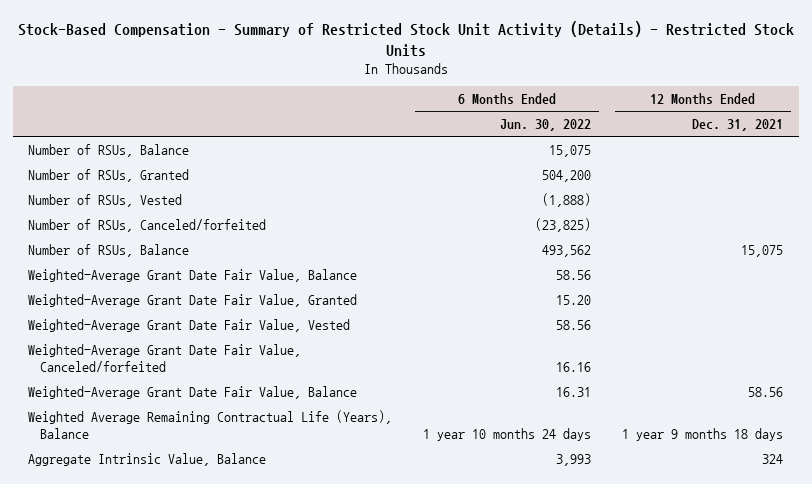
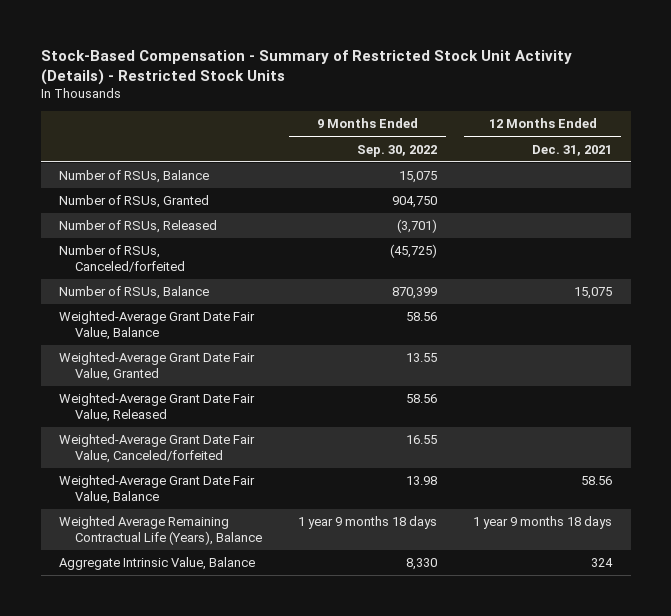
- | 6 Months Ended Jun. 30, 2022 | 12 Months Ended Dec. 31, 2021
+ | 9 Months Ended Sep. 30, 2022 | 12 Months Ended Dec. 31, 2021
- Number of RSUs, Vested | (1,888) |
+ Number of RSUs, Released | (3,701) |
- Weighted-Average Grant Date Fair Value, Vested | 58.56 |
+ Weighted-Average Grant Date Fair Value, Released | 58.56 |

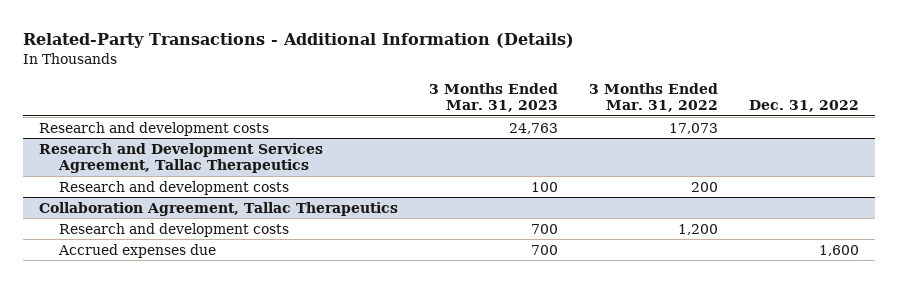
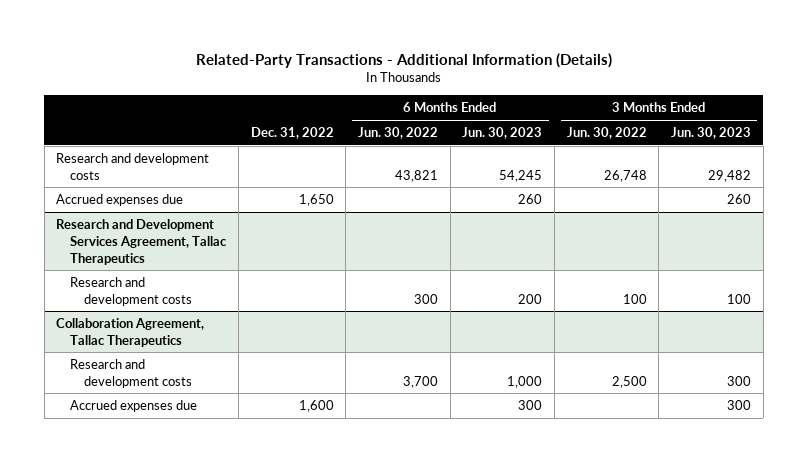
- | 3 Months Ended Mar. 31, 2023 | 3 Months Ended Mar. 31, 2022 | Dec. 31, 2022
+ | Dec. 31, 2022 | 6 Months Ended Jun. 30, 2022 | 6 Months Ended Jun. 30, 2023 | 3 Months Ended Jun. 30, 2022 | 3 Months Ended Jun. 30, 2023
+ Accrued expenses due | 1,650 | | 260 | | 260

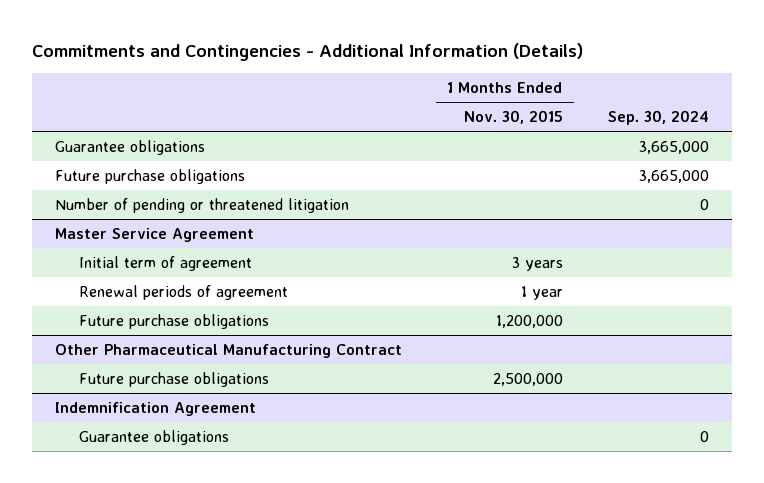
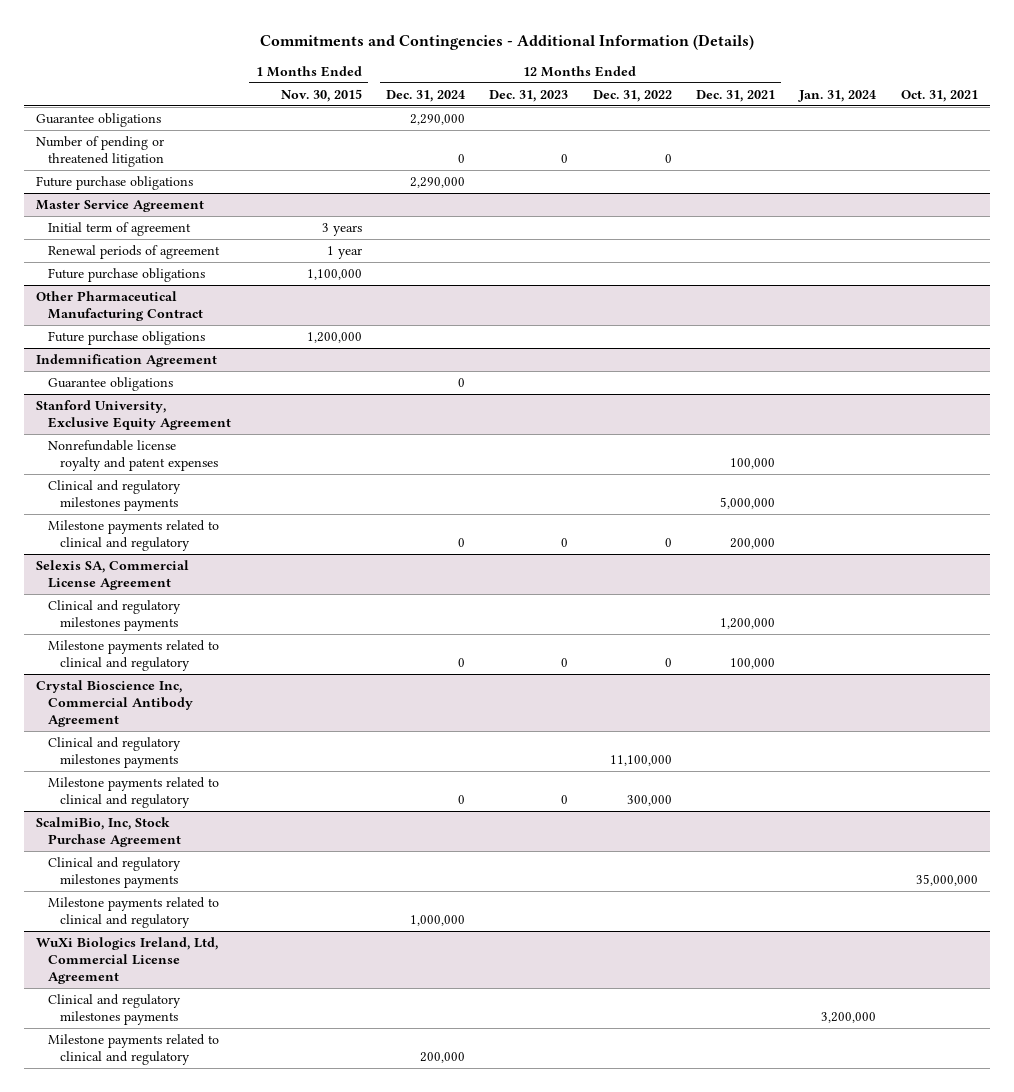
- | 1 Months Ended Nov. 30, 2015 | Sep. 30, 2024
+ | 1 Months Ended Nov. 30, 2015 | 12 Months Ended Dec. 31, 2024 | 12 Months Ended Dec. 31, 2023 | 12 Months Ended Dec. 31, 2022 | 12 Months Ended Dec. 31, 2021 | Jan. 31, 2024 | Oct. 31, 2021
moved down: Future purchase obligations | | 2,290,000 | | | | |
@ Master Service Agreement
- Future purchase obligations | 1,200,000 |
+ Future purchase obligations | 1,100,000 | | | | | |
@ Other Pharmaceutical Manufacturing Contract
- Future purchase obligations | 2,500,000 |
+ Future purchase obligations | 1,200,000 | | | | | |
+ Stanford University, Exclusive Equity Agreement
+ Nonrefundable license royalty and patent expenses | | | | | 100,000 | |
+ Clinical and regulatory milestones payments | | | | | 5,000,000 | |
+ Milestone payments related to clinical and regulatory | | 0 | 0 | 0 | 200,000 | |
+ Selexis SA, Commercial License Agreement
+ Clinical and regulatory milestones payments | | | | | 1,200,000 | |
+ Milestone payments related to clinical and regulatory | | 0 | 0 | 0 | 100,000 | |
+ Crystal Bioscience Inc, Commercial Antibody Agreement
+ Clinical and regulatory milestones payments | | | | 11,100,000 | | |
+ Milestone payments related to clinical and regulatory | | 0 | 0 | 300,000 | | |
+ ScalmiBio, Inc, Stock Purchase Agreement
+ Clinical and regulatory milestones payments | | | | | | | 35,000,000
+ Milestone payments related to clinical and regulatory | | 1,000,000 | | | | |
+ WuXi Biologics Ireland, Ltd, Commercial License Agreement
+ Clinical and regulatory milestones payments | | | | | | 3,200,000 |
+ Milestone payments related to clinical and regulatory | | 200,000 | | | | |

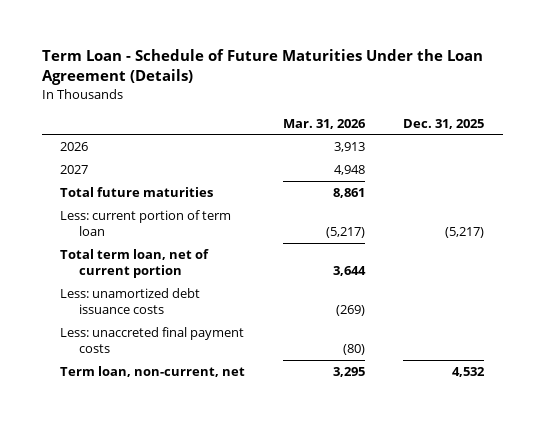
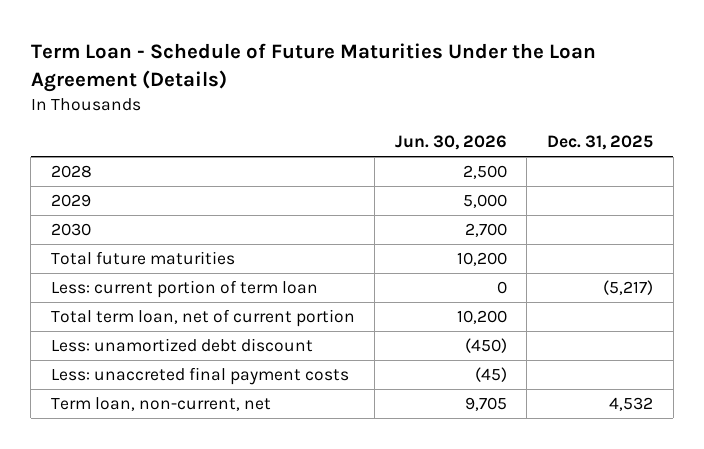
- | Mar. 31, 2026 | Dec. 31, 2025
+ | Jun. 30, 2026 | Dec. 31, 2025
- 2026 | 3,913 |
- 2027 | 4,948 |
+ 2028 | 2,500 |
+ 2029 | 5,000 |
+ 2030 | 2,700 |
- Less: unamortized debt issuance costs | (269) |
+ Less: unamortized debt discount | (450) |

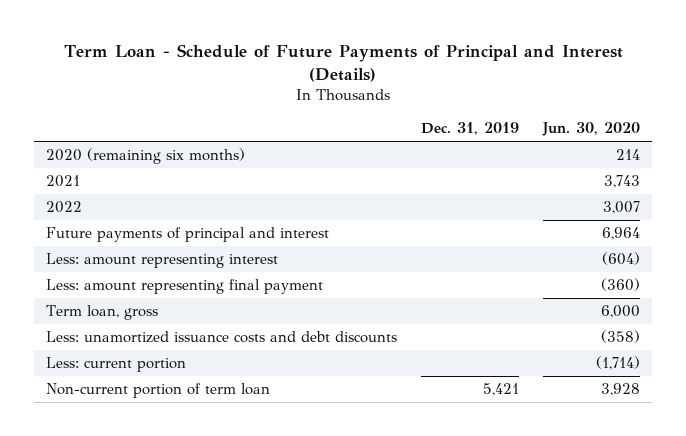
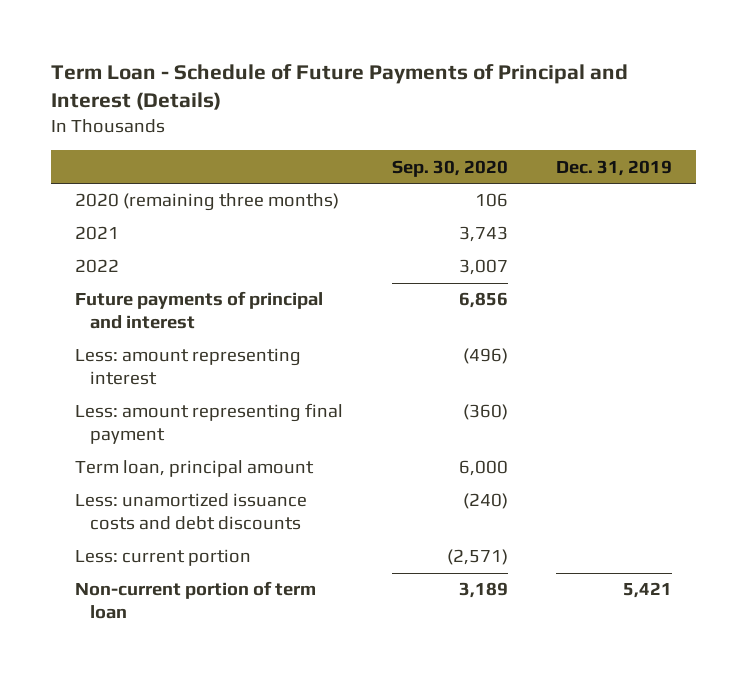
- | Dec. 31, 2019 | Jun. 30, 2020
+ | Sep. 30, 2020 | Dec. 31, 2019
- 2020 (remaining six months) | | 214
+ 2020 (remaining three months) | 106 |
- Term loan, gross | | 6,000
+ Term loan, principal amount | 6,000 |

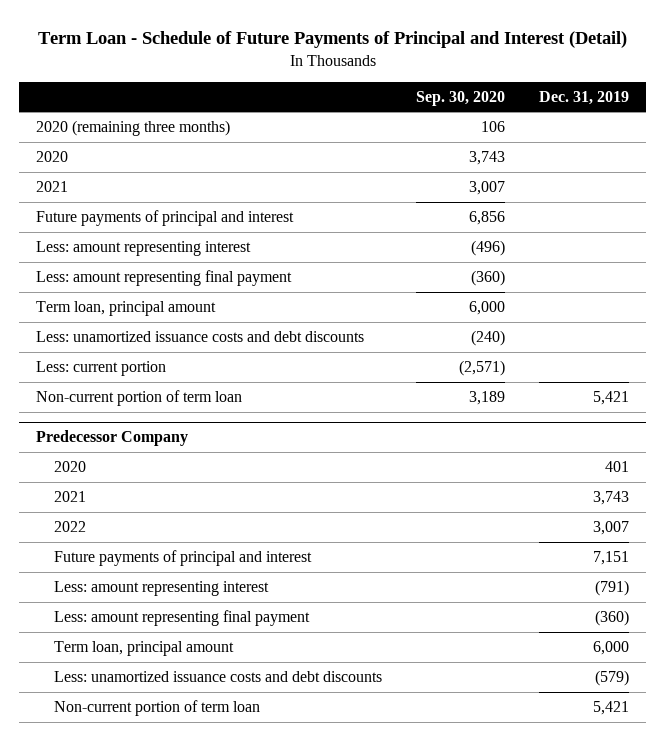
- Term Loan - Schedule of Future Payments of Principal and Interest (Details)
+ Term Loan - Schedule of Future Payments of Principal and Interest (Detail)
- 2021 | 3,743 |
- 2022 | 3,007 |
+ 2020 | 3,743 |
+ 2021 | 3,007 |
+ Predecessor Company
+ 2020 | | 401
+ 2021 | | 3,743
+ 2022 | | 3,007
+ Future payments of principal and interest | | 7,151
+ Less: amount representing interest | | (791)
+ Less: amount representing final payment | | (360)
+ Term loan, principal amount | | 6,000
+ Less: unamortized issuance costs and debt discounts | | (579)
+ Non-current portion of term loan | | 5,421

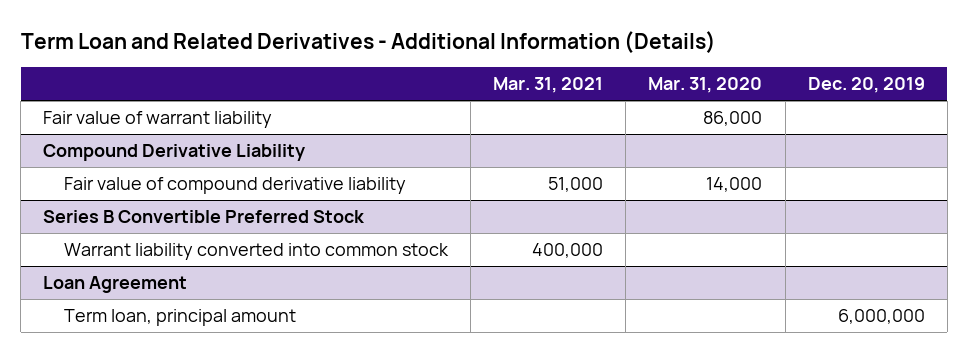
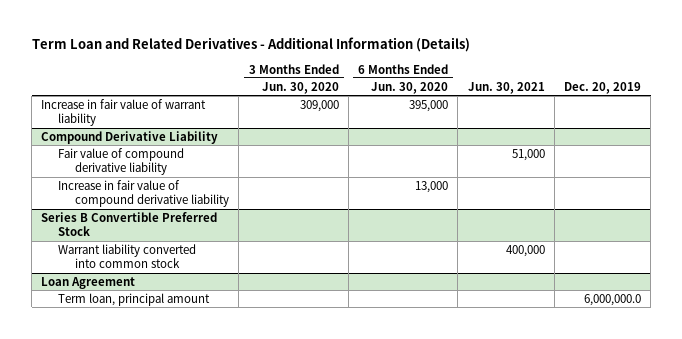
- | Mar. 31, 2021 | Mar. 31, 2020 | Dec. 20, 2019
+ | 3 Months Ended Jun. 30, 2020 | 6 Months Ended Jun. 30, 2020 | Jun. 30, 2021 | Dec. 20, 2019
- Fair value of warrant liability | | 86,000 |
+ Increase in fair value of warrant liability | 309,000 | 395,000 | |
@ Compound Derivative Liability
+ Increase in fair value of compound derivative liability | | 13,000 | |
@ Loan Agreement
- Term loan, principal amount | | | 6,000,000
+ Term loan, principal amount | | | | 6,000,000.0

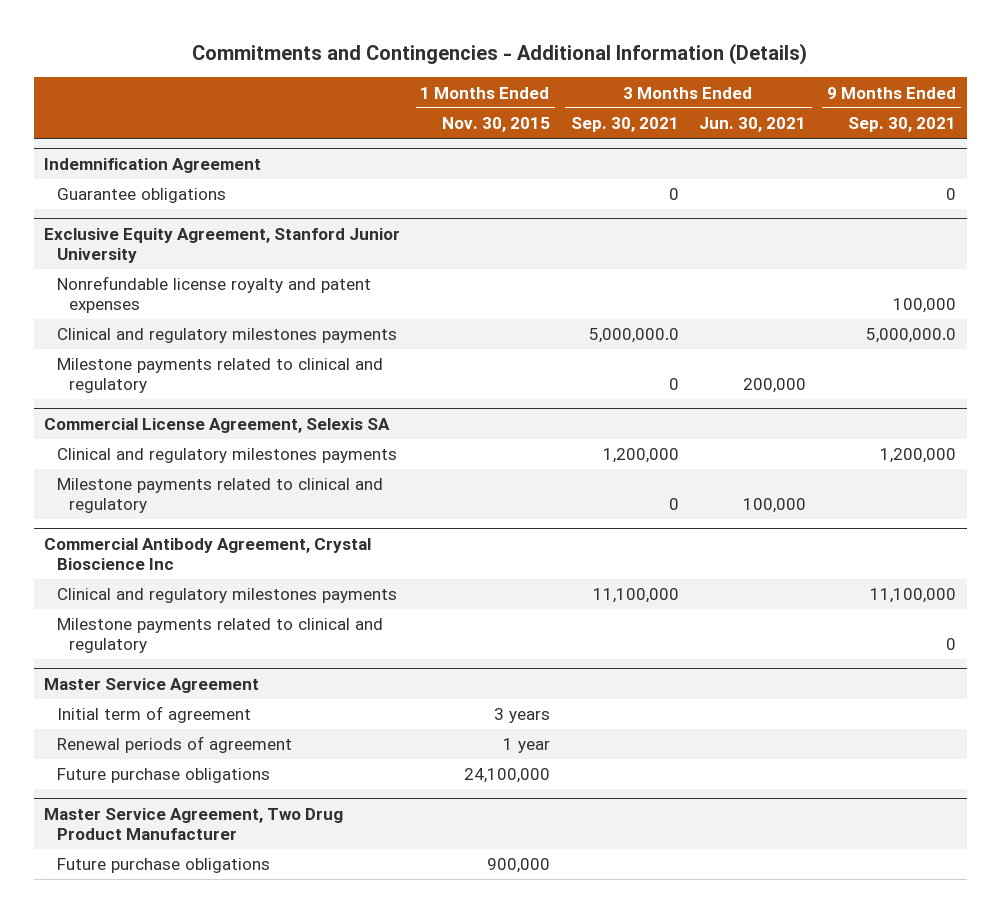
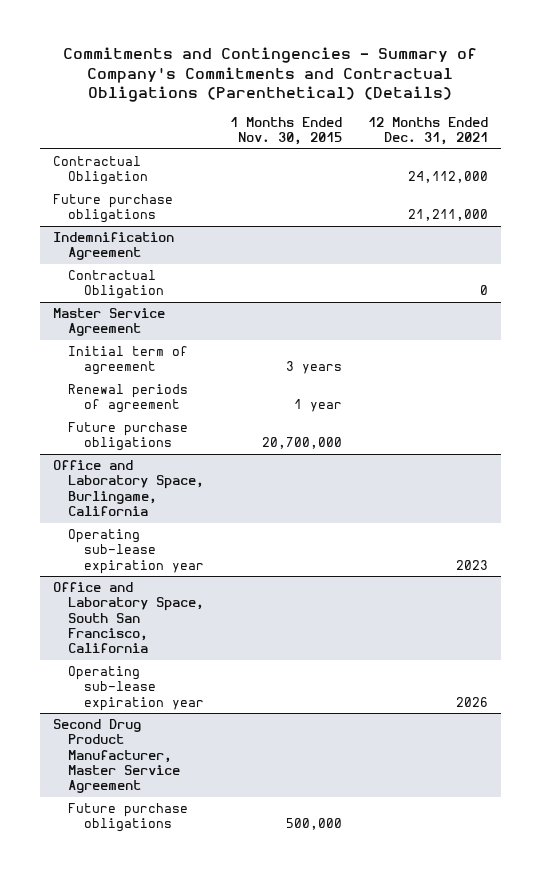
- Commitments and Contingencies - Additional Information (Details)
+ Commitments and Contingencies - Summary of Company's Commitments and Contractual Obligations (Parenthetical) (Details)
- | 1 Months Ended Nov. 30, 2015 | 3 Months Ended Sep. 30, 2021 | 3 Months Ended Jun. 30, 2021 | 9 Months Ended Sep. 30, 2021
+ | 1 Months Ended Nov. 30, 2015 | 12 Months Ended Dec. 31, 2021
+ Contractual Obligation | | 24,112,000
+ Future purchase obligations | | 21,211,000
@ Indemnification Agreement
- Guarantee obligations | | 0 | | 0
- Exclusive Equity Agreement, Stanford Junior University
- Nonrefundable license royalty and patent expenses | | | | 100,000
- Clinical and regulatory milestones payments | | 5,000,000.0 | | 5,000,000.0
- Milestone payments related to clinical and regulatory | | 0 | 200,000 |
- Commercial License Agreement, Selexis SA
- Clinical and regulatory milestones payments | | 1,200,000 | | 1,200,000
- Milestone payments related to clinical and regulatory | | 0 | 100,000 |
- Commercial Antibody Agreement, Crystal Bioscience Inc
- Clinical and regulatory milestones payments | | 11,100,000 | | 11,100,000
- Milestone payments related to clinical and regulatory | | | | 0
@ Indemnification Agreement
+ Contractual Obligation | | 0
@ Master Service Agreement
- Future purchase obligations | 24,100,000 | | |
- Master Service Agreement, Two Drug Product Manufacturer
- Future purchase obligations | 900,000 | | |
@ Master Service Agreement
+ Future purchase obligations | 20,700,000 |
+ Office and Laboratory Space, Burlingame, California
+ Operating sub-lease expiration year | | 2023
+ Office and Laboratory Space, South San Francisco, California
+ Operating sub-lease expiration year | | 2026
+ Second Drug Product Manufacturer, Master Service Agreement
+ Future purchase obligations | 500,000 |

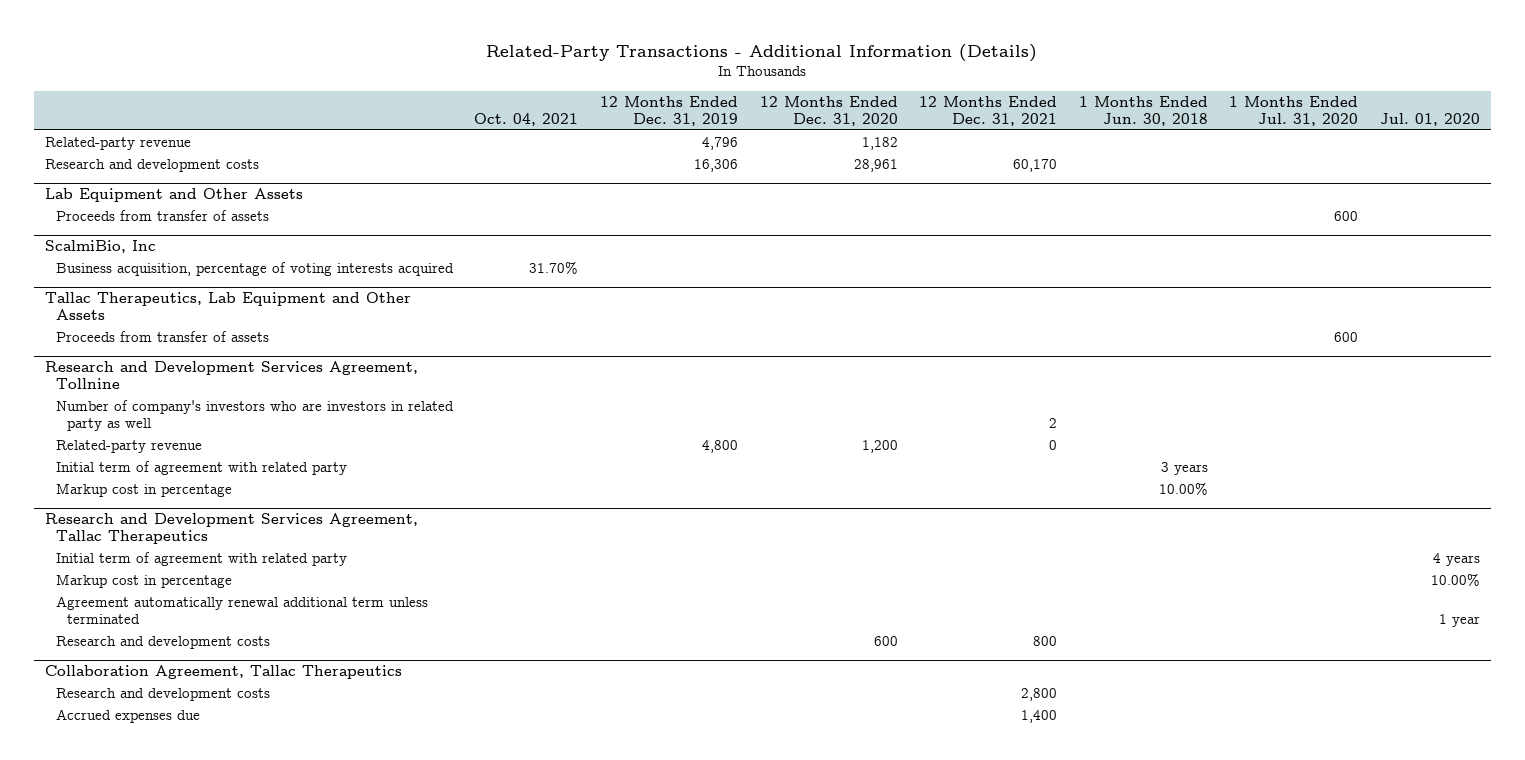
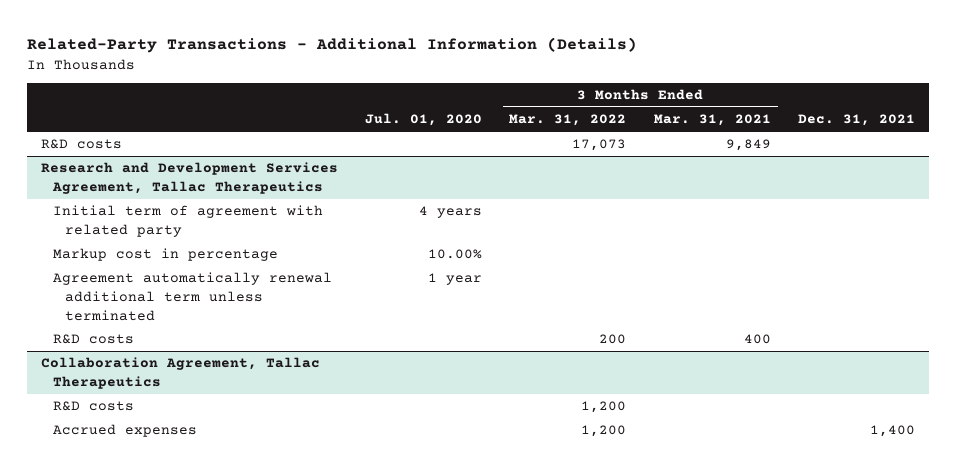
- | Oct. 04, 2021 | 12 Months Ended Dec. 31, 2019 | 12 Months Ended Dec. 31, 2020 | 12 Months Ended Dec. 31, 2021 | 1 Months Ended Jun. 30, 2018 | 1 Months Ended Jul. 31, 2020 | Jul. 01, 2020
+ | Jul. 01, 2020 | 3 Months Ended Mar. 31, 2022 | 3 Months Ended Mar. 31, 2021 | Dec. 31, 2021
- Related-party revenue | | 4,796 | 1,182 | | | |
- Research and development costs | | 16,306 | 28,961 | 60,170 | | |
- Lab Equipment and Other Assets
- Proceeds from transfer of assets | | | | | | 600 |
- ScalmiBio, Inc
- Business acquisition, percentage of voting interests acquired | 31.70% | | | | | |
- Tallac Therapeutics, Lab Equipment and Other Assets
- Proceeds from transfer of assets | | | | | | 600 |
- Research and Development Services Agreement, Tollnine
- Number of company's investors who are investors in related party as well | | | | 2 | | |
- Related-party revenue | | 4,800 | 1,200 | 0 | | |
- Initial term of agreement with related party | | | | | 3 years | |
- Markup cost in percentage | | | | | 10.00% | |
+ R&D costs | | 17,073 | 9,849 |
@ Research and Development Services Agreement, Tallac Therapeutics
- Research and development costs | | | 600 | 800 | | |
+ R&D costs | | 200 | 400 |
@ Collaboration Agreement, Tallac Therapeutics
- Research and development costs | | | | 2,800 | | |
- Accrued expenses due | | | | 1,400 | | |
+ R&D costs | | 1,200 | |
+ Accrued expenses | | 1,200 | | 1,400

